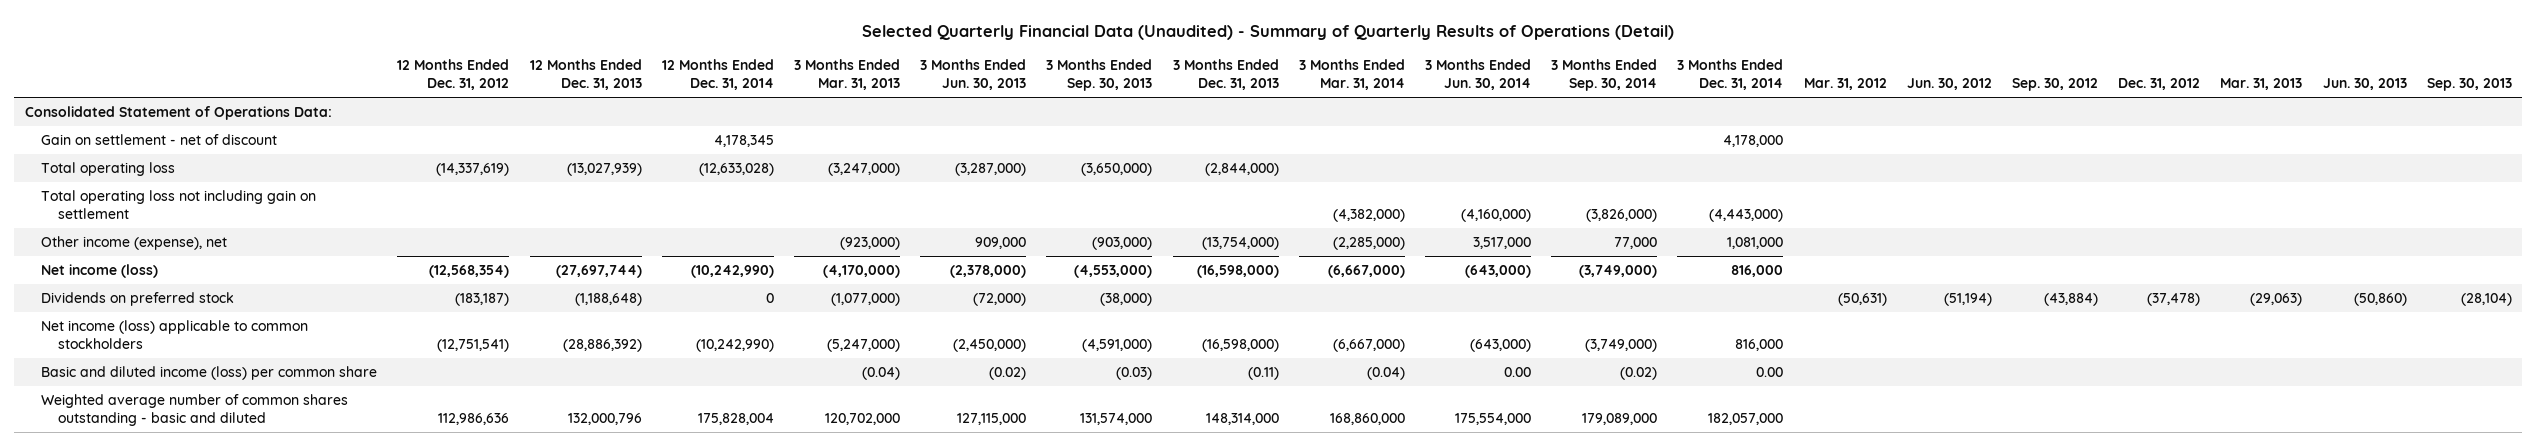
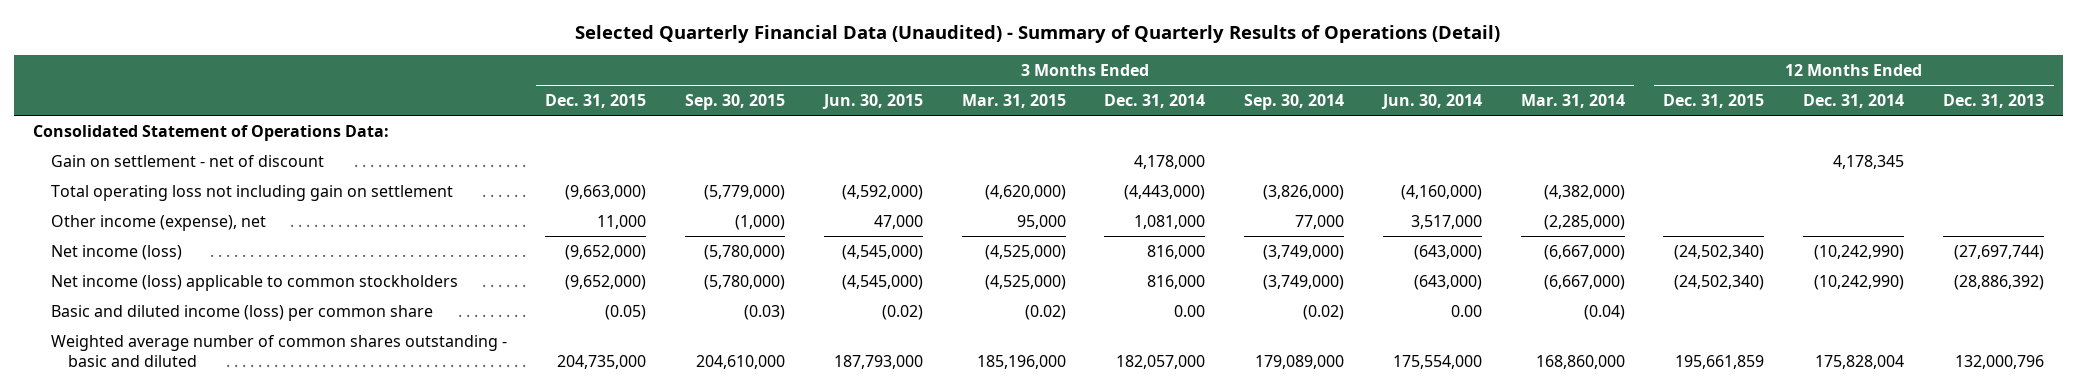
- | 12 Months Ended Dec. 31, 2012 | 12 Months Ended Dec. 31, 2013 | 12 Months Ended Dec. 31, 2014 | 3 Months Ended Mar. 31, 2013 | 3 Months Ended Jun. 30, 2013 | 3 Months Ended Sep. 30, 2013 | 3 Months Ended Dec. 31, 2013 | 3 Months Ended Mar. 31, 2014 | 3 Months Ended Jun. 30, 2014 | 3 Months Ended Sep. 30, 2014 | 3 Months Ended Dec. 31, 2014 | Mar. 31, 2012 | Jun. 30, 2012 | Sep. 30, 2012 | Dec. 31, 2012 | Mar. 31, 2013 | Jun. 30, 2013 | Sep. 30, 2013
+ | 3 Months Ended Dec. 31, 2015 | 3 Months Ended Sep. 30, 2015 | 3 Months Ended Jun. 30, 2015 | 3 Months Ended Mar. 31, 2015 | 3 Months Ended Dec. 31, 2014 | 3 Months Ended Sep. 30, 2014 | 3 Months Ended Jun. 30, 2014 | 3 Months Ended Mar. 31, 2014 | 12 Months Ended Dec. 31, 2015 | 12 Months Ended Dec. 31, 2014 | 12 Months Ended Dec. 31, 2013
- Total operating loss | (14,337,619) | (13,027,939) | (12,633,028) | (3,247,000) | (3,287,000) | (3,650,000) | (2,844,000) | | | | | | | | | | |
- Dividends on preferred stock | (183,187) | (1,188,648) | 0 | (1,077,000) | (72,000) | (38,000) | | | | | | (50,631) | (51,194) | (43,884) | (37,478) | (29,063) | (50,860) | (28,104)

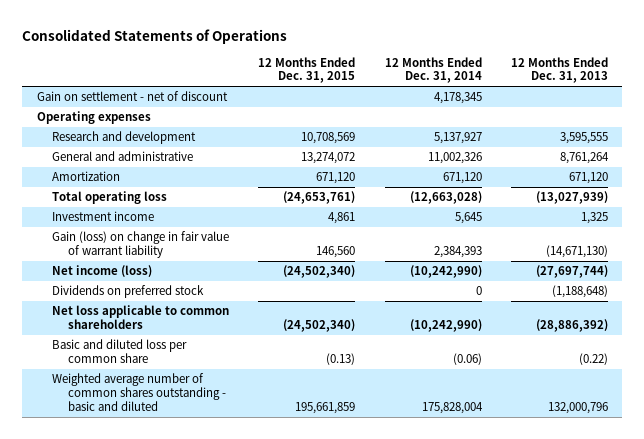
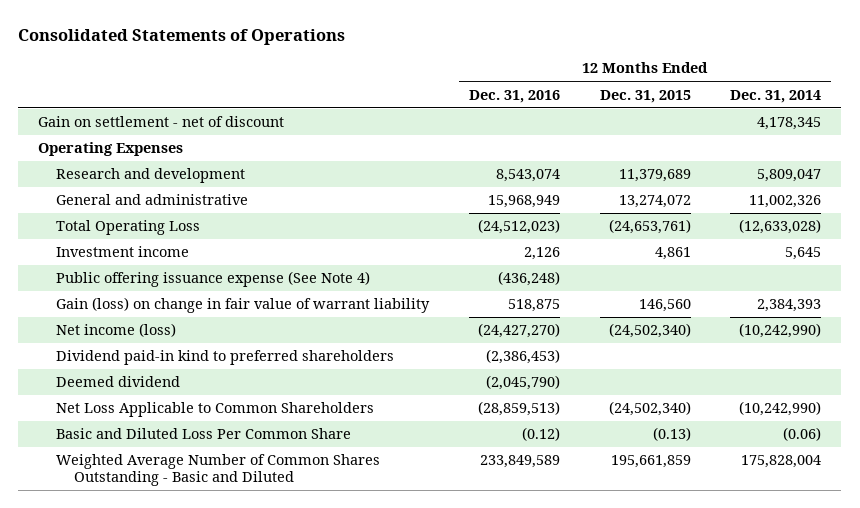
- | 12 Months Ended Dec. 31, 2015 | 12 Months Ended Dec. 31, 2014 | 12 Months Ended Dec. 31, 2013
+ | 12 Months Ended Dec. 31, 2016 | 12 Months Ended Dec. 31, 2015 | 12 Months Ended Dec. 31, 2014
- Operating expenses
- Research and development | 10,708,569 | 5,137,927 | 3,595,555
+ Operating Expenses
+ Research and development | 8,543,074 | 11,379,689 | 5,809,047
- Amortization | 671,120 | 671,120 | 671,120
- Total operating loss | (24,653,761) | (12,663,028) | (13,027,939)
+ Total Operating Loss | (24,512,023) | (24,653,761) | (12,633,028)
+ Public offering issuance expense (See Note 4) | (436,248) | |
- Dividends on preferred stock | | 0 | (1,188,648)
- Net loss applicable to common shareholders | (24,502,340) | (10,242,990) | (28,886,392)
- Basic and diluted loss per common share | (0.13) | (0.06) | (0.22)
- Weighted average number of common shares outstanding - basic and diluted | 195,661,859 | 175,828,004 | 132,000,796
+ Dividend paid-in kind to preferred shareholders | (2,386,453) | |
+ Deemed dividend | (2,045,790) | |
+ Net Loss Applicable to Common Shareholders | (28,859,513) | (24,502,340) | (10,242,990)
+ Basic and Diluted Loss Per Common Share | (0.12) | (0.13) | (0.06)
+ Weighted Average Number of Common Shares Outstanding - Basic and Diluted | 233,849,589 | 195,661,859 | 175,828,004

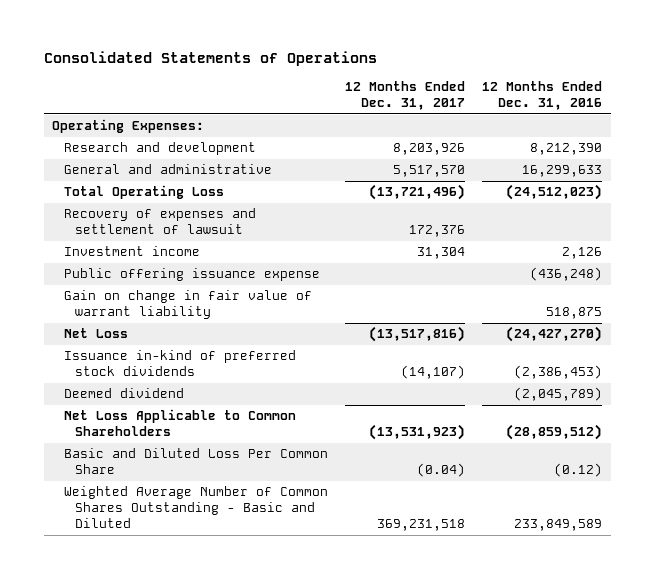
- | 12 Months Ended Dec. 31, 2016 | 12 Months Ended Dec. 31, 2015 | 12 Months Ended Dec. 31, 2014
+ | 12 Months Ended Dec. 31, 2017 | 12 Months Ended Dec. 31, 2016
- Gain on settlement - net of discount | | | 4,178,345
- Operating Expenses
- Research and development | 8,543,074 | 11,379,689 | 5,809,047
- General and administrative | 15,968,949 | 13,274,072 | 11,002,326
+ Operating Expenses:
+ Research and development | 8,203,926 | 8,212,390
+ General and administrative | 5,517,570 | 16,299,633
+ Recovery of expenses and settlement of lawsuit | 172,376 |
- Public offering issuance expense (See Note 4) | (436,248) | |
- Gain (loss) on change in fair value of warrant liability | 518,875 | 146,560 | 2,384,393
- Net income (loss) | (24,427,270) | (24,502,340) | (10,242,990)
- Dividend paid-in kind to preferred shareholders | (2,386,453) | |
- Deemed dividend | (2,045,790) | |
- Net Loss Applicable to Common Shareholders | (28,859,513) | (24,502,340) | (10,242,990)
+ Public offering issuance expense | | (436,248)
+ Gain on change in fair value of warrant liability | | 518,875
+ Net Loss | (13,517,816) | (24,427,270)
+ Issuance in-kind of preferred stock dividends | (14,107) | (2,386,453)
+ Deemed dividend | | (2,045,789)
+ Net Loss Applicable to Common Shareholders | (13,531,923) | (28,859,512)

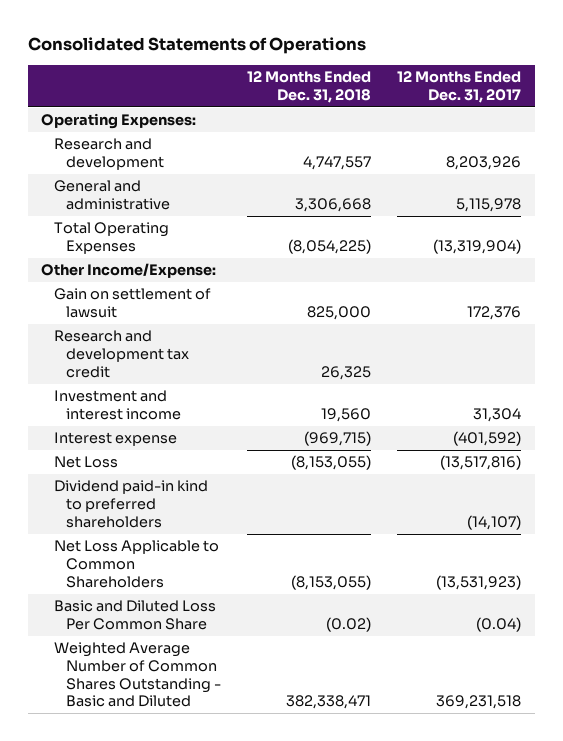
- | 12 Months Ended Dec. 31, 2017 | 12 Months Ended Dec. 31, 2016
+ | 12 Months Ended Dec. 31, 2018 | 12 Months Ended Dec. 31, 2017
- General and administrative | 5,517,570 | 16,299,633
- Total Operating Loss | (13,721,496) | (24,512,023)
- Recovery of expenses and settlement of lawsuit | 172,376 |
- Investment income | 31,304 | 2,126
- Public offering issuance expense | | (436,248)
- Gain on change in fair value of warrant liability | | 518,875
+ General and administrative | 3,306,668 | 5,115,978
+ Total Operating Expenses | (8,054,225) | (13,319,904)
+ Other Income/Expense:
+ Gain on settlement of lawsuit | 825,000 | 172,376
+ Research and development tax credit | 26,325 |
+ Investment and interest income | 19,560 | 31,304
+ Interest expense | (969,715) | (401,592)
- Issuance in-kind of preferred stock dividends | (14,107) | (2,386,453)
- Deemed dividend | | (2,045,789)
+ Dividend paid-in kind to preferred shareholders | | (14,107)

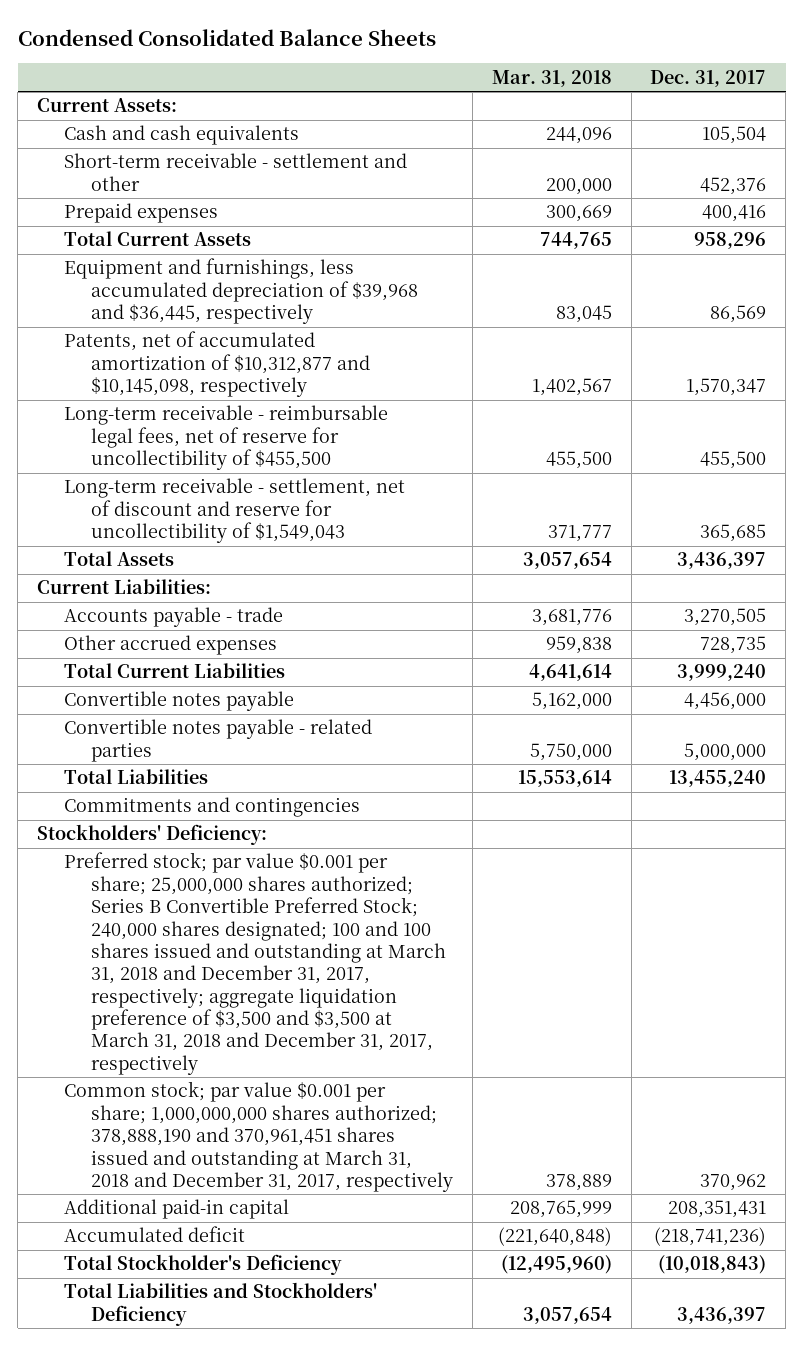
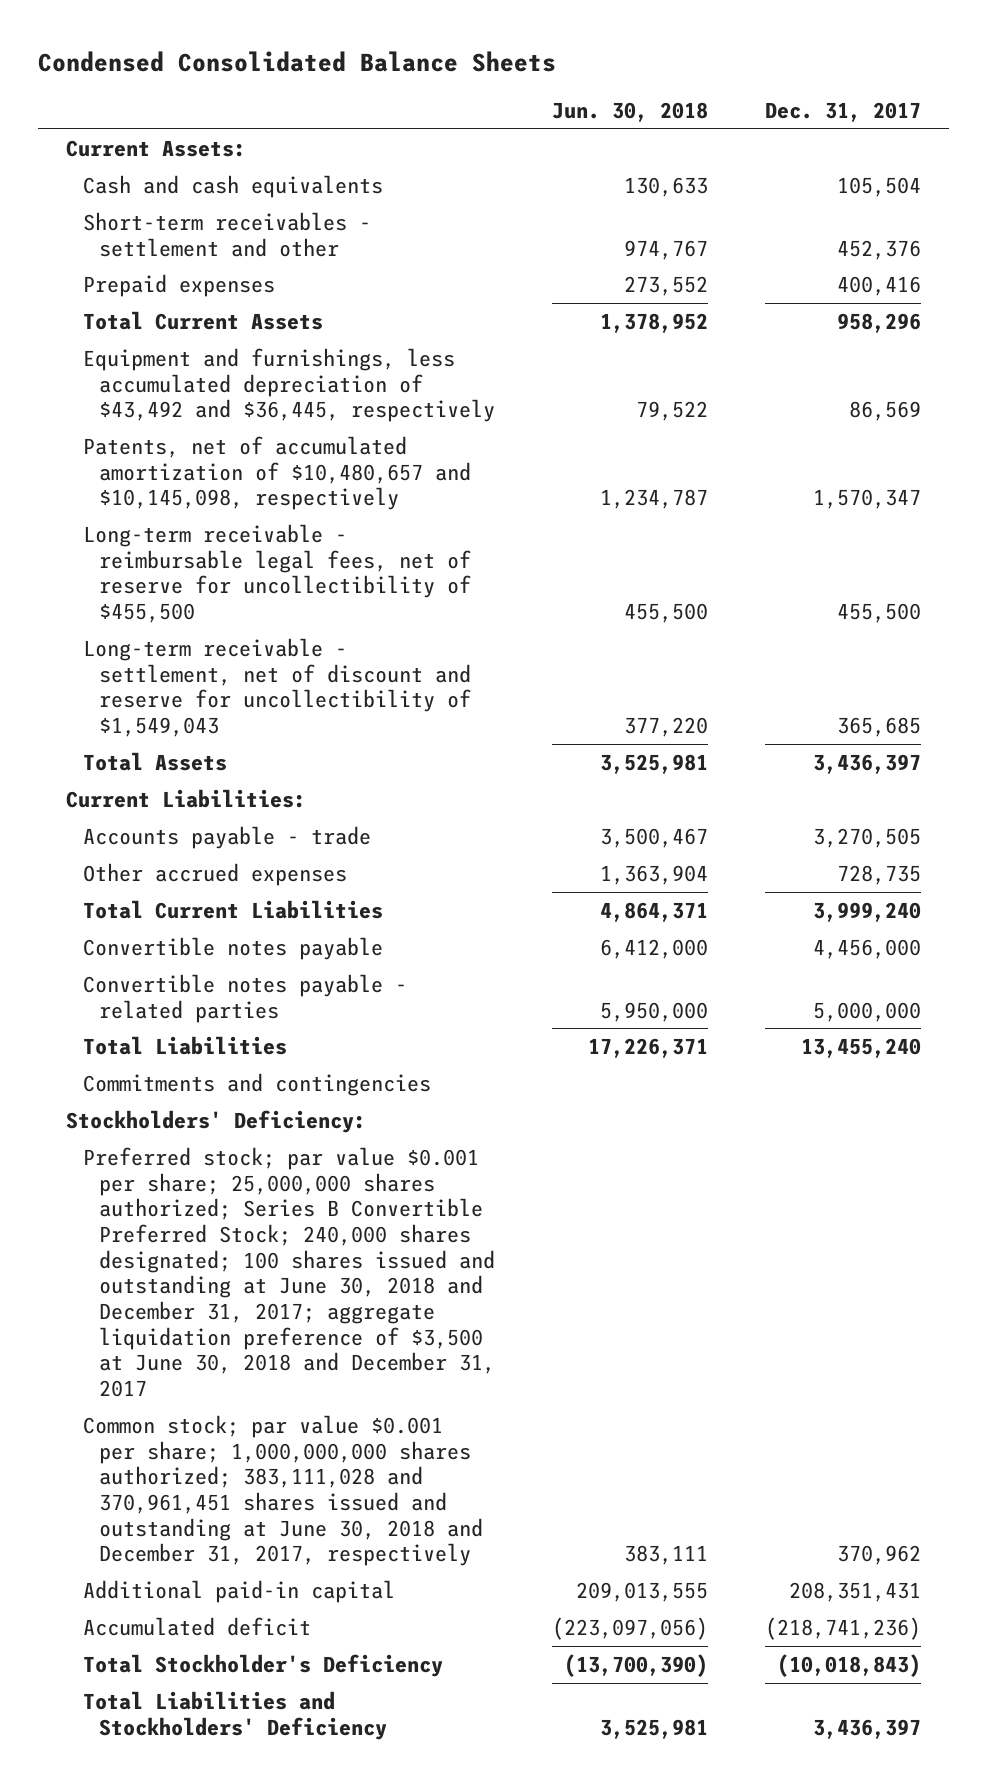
- | Mar. 31, 2018 | Dec. 31, 2017
+ | Jun. 30, 2018 | Dec. 31, 2017
- Short-term receivable - settlement and other | 200,000 | 452,376
+ Short-term receivables - settlement and other | 974,767 | 452,376
- Equipment and furnishings, less accumulated depreciation of $39,968 and $36,445, respectively | 83,045 | 86,569
- Patents, net of accumulated amortization of $10,312,877 and $10,145,098, respectively | 1,402,567 | 1,570,347
+ Equipment and furnishings, less accumulated depreciation of $43,492 and $36,445, respectively | 79,522 | 86,569
+ Patents, net of accumulated amortization of $10,480,657 and $10,145,098, respectively | 1,234,787 | 1,570,347
- Preferred stock; par value $0.001 per share; 25,000,000 shares authorized; Series B Convertible Preferred Stock; 240,000 shares designated; 100 and 100 shares issued and outstanding at March 31, 2018 and December 31, 2017, respectively; aggregate liquidation preference of $3,500 and $3,500 at March 31, 2018 and December 31, 2017, respectively
- Common stock; par value $0.001 per share; 1,000,000,000 shares authorized; 378,888,190 and 370,961,451 shares issued and outstanding at March 31, 2018 and December 31, 2017, respectively | 378,889 | 370,962
+ Preferred stock; par value $0.001 per share; 25,000,000 shares authorized; Series B Convertible Preferred Stock; 240,000 shares designated; 100 shares issued and outstanding at June 30, 2018 and December 31, 2017; aggregate liquidation preference of $3,500 at June 30, 2018 and December 31, 2017
+ Common stock; par value $0.001 per share; 1,000,000,000 shares authorized; 383,111,028 and 370,961,451 shares issued and outstanding at June 30, 2018 and December 31, 2017, respectively | 383,111 | 370,962

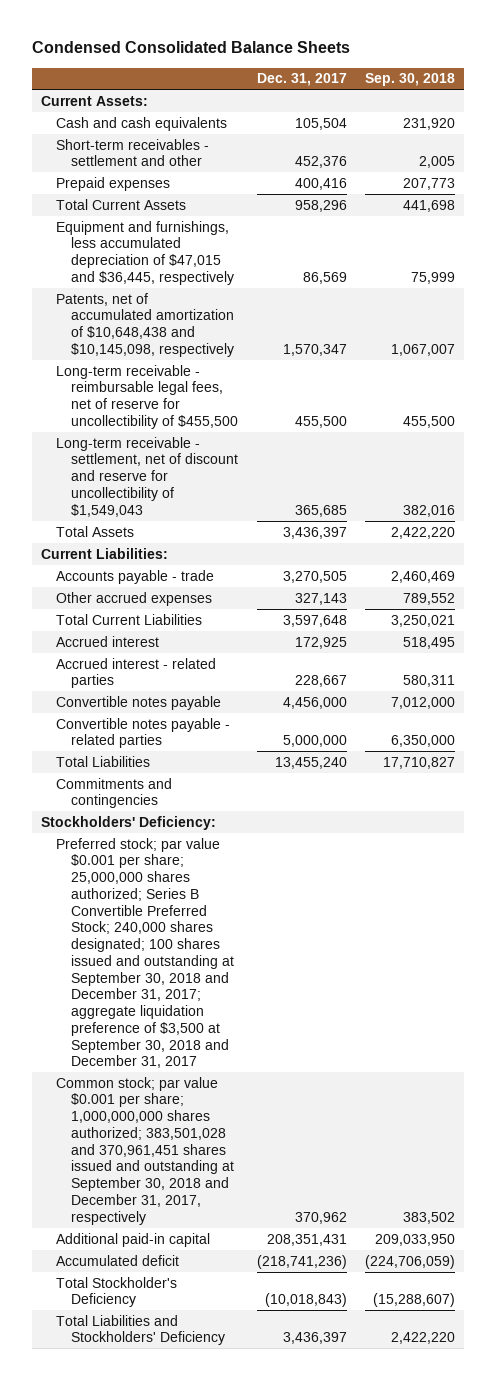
- | Jun. 30, 2018 | Dec. 31, 2017
+ | Dec. 31, 2017 | Sep. 30, 2018
- Equipment and furnishings, less accumulated depreciation of $43,492 and $36,445, respectively | 79,522 | 86,569
- Patents, net of accumulated amortization of $10,480,657 and $10,145,098, respectively | 1,234,787 | 1,570,347
+ Equipment and furnishings, less accumulated depreciation of $47,015 and $36,445, respectively | 86,569 | 75,999
+ Patents, net of accumulated amortization of $10,648,438 and $10,145,098, respectively | 1,570,347 | 1,067,007
- Other accrued expenses | 1,363,904 | 728,735
- Total Current Liabilities | 4,864,371 | 3,999,240
+ Other accrued expenses | 327,143 | 789,552
+ Total Current Liabilities | 3,597,648 | 3,250,021
+ Accrued interest | 172,925 | 518,495
+ Accrued interest - related parties | 228,667 | 580,311
- Preferred stock; par value $0.001 per share; 25,000,000 shares authorized; Series B Convertible Preferred Stock; 240,000 shares designated; 100 shares issued and outstanding at June 30, 2018 and December 31, 2017; aggregate liquidation preference of $3,500 at June 30, 2018 and December 31, 2017
- Common stock; par value $0.001 per share; 1,000,000,000 shares authorized; 383,111,028 and 370,961,451 shares issued and outstanding at June 30, 2018 and December 31, 2017, respectively | 383,111 | 370,962
+ Preferred stock; par value $0.001 per share; 25,000,000 shares authorized; Series B Convertible Preferred Stock; 240,000 shares designated; 100 shares issued and outstanding at September 30, 2018 and December 31, 2017; aggregate liquidation preference of $3,500 at September 30, 2018 and December 31, 2017
+ Common stock; par value $0.001 per share; 1,000,000,000 shares authorized; 383,501,028 and 370,961,451 shares issued and outstanding at September 30, 2018 and December 31, 2017, respectively | 370,962 | 383,502

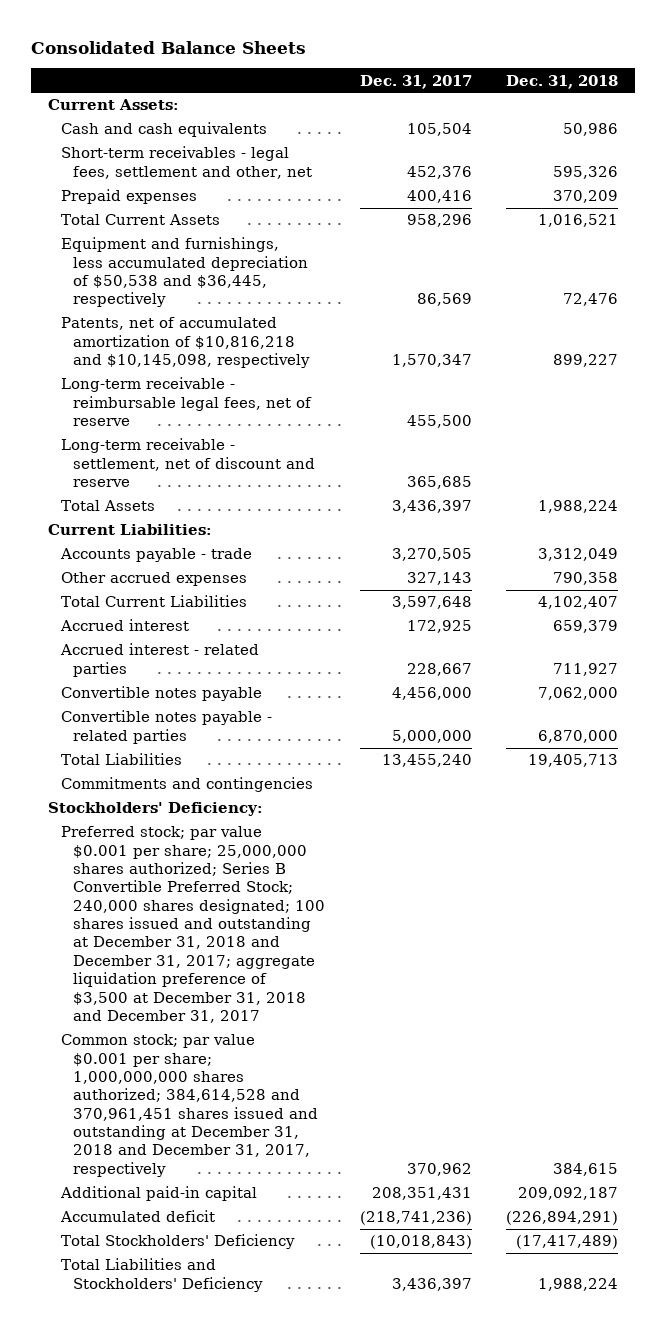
- Condensed Consolidated Balance Sheets
+ Consolidated Balance Sheets
- | Dec. 31, 2017 | Sep. 30, 2018
+ | Dec. 31, 2017 | Dec. 31, 2018
- Short-term receivables - settlement and other | 452,376 | 2,005
+ Short-term receivables - legal fees, settlement and other, net | 452,376 | 595,326
- Equipment and furnishings, less accumulated depreciation of $47,015 and $36,445, respectively | 86,569 | 75,999
- Patents, net of accumulated amortization of $10,648,438 and $10,145,098, respectively | 1,570,347 | 1,067,007
- Long-term receivable - reimbursable legal fees, net of reserve for uncollectibility of $455,500 | 455,500 | 455,500
- Long-term receivable - settlement, net of discount and reserve for uncollectibility of $1,549,043 | 365,685 | 382,016
+ Equipment and furnishings, less accumulated depreciation of $50,538 and $36,445, respectively | 86,569 | 72,476
+ Patents, net of accumulated amortization of $10,816,218 and $10,145,098, respectively | 1,570,347 | 899,227
+ Long-term receivable - reimbursable legal fees, net of reserve | 455,500 |
+ Long-term receivable - settlement, net of discount and reserve | 365,685 |
- Preferred stock; par value $0.001 per share; 25,000,000 shares authorized; Series B Convertible Preferred Stock; 240,000 shares designated; 100 shares issued and outstanding at September 30, 2018 and December 31, 2017; aggregate liquidation preference of $3,500 at September 30, 2018 and December 31, 2017
- Common stock; par value $0.001 per share; 1,000,000,000 shares authorized; 383,501,028 and 370,961,451 shares issued and outstanding at September 30, 2018 and December 31, 2017, respectively | 370,962 | 383,502
+ Preferred stock; par value $0.001 per share; 25,000,000 shares authorized; Series B Convertible Preferred Stock; 240,000 shares designated; 100 shares issued and outstanding at December 31, 2018 and December 31, 2017; aggregate liquidation preference of $3,500 at December 31, 2018 and December 31, 2017
+ Common stock; par value $0.001 per share; 1,000,000,000 shares authorized; 384,614,528 and 370,961,451 shares issued and outstanding at December 31, 2018 and December 31, 2017, respectively | 370,962 | 384,615
- Total Stockholder's Deficiency | (10,018,843) | (15,288,607)
+ Total Stockholders' Deficiency | (10,018,843) | (17,417,489)

